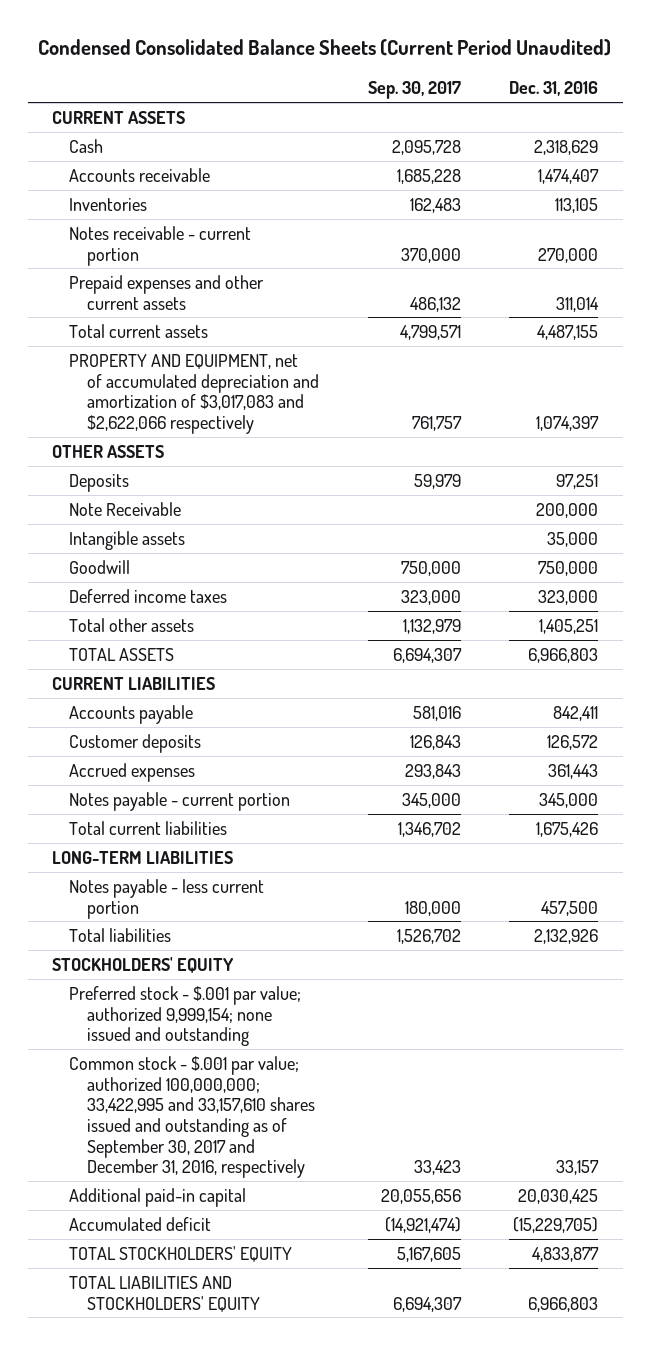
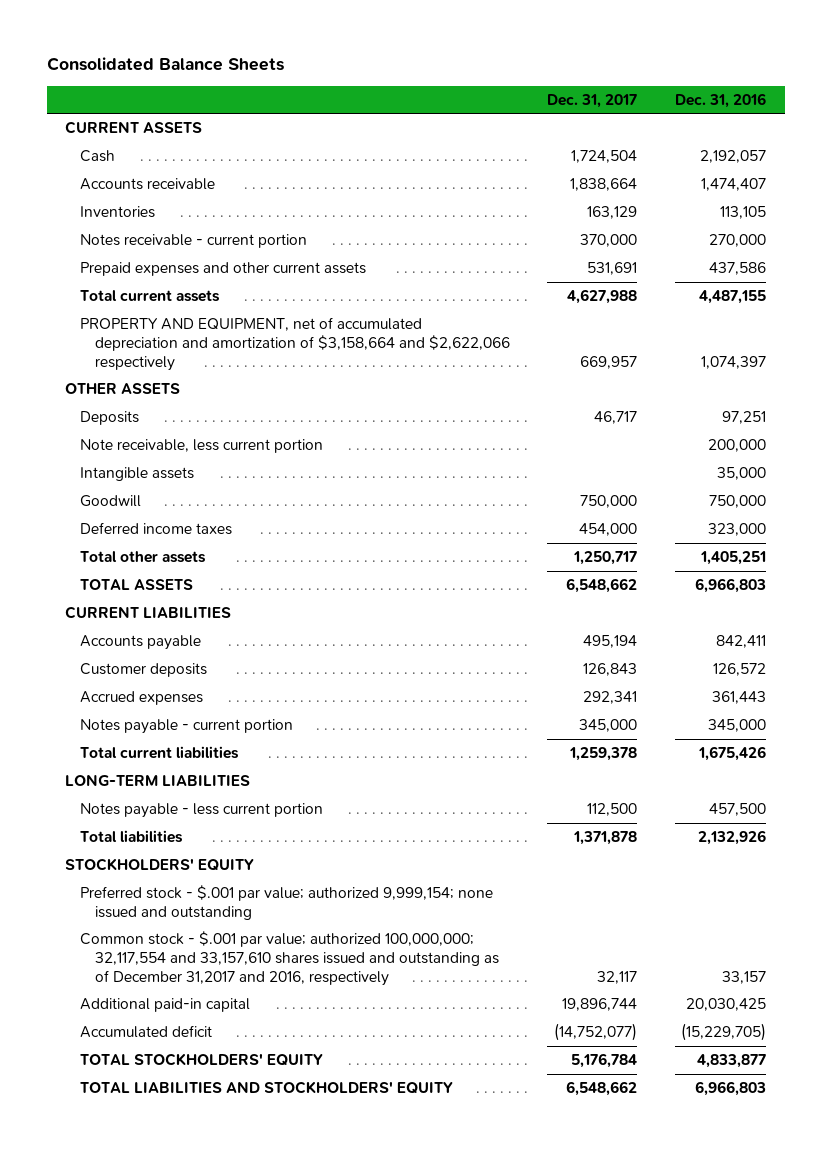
- Condensed Consolidated Balance Sheets (Current Period Unaudited)
+ Consolidated Balance Sheets
- | Sep. 30, 2017 | Dec. 31, 2016
+ | Dec. 31, 2017 | Dec. 31, 2016
- Cash | 2,095,728 | 2,318,629
+ Cash | 1,724,504 | 2,192,057
- Prepaid expenses and other current assets | 486,132 | 311,014
+ Prepaid expenses and other current assets | 531,691 | 437,586
- PROPERTY AND EQUIPMENT, net of accumulated depreciation and amortization of $3,017,083 and $2,622,066 respectively | 761,757 | 1,074,397
+ PROPERTY AND EQUIPMENT, net of accumulated depreciation and amortization of $3,158,664 and $2,622,066 respectively | 669,957 | 1,074,397
- Note Receivable | | 200,000
+ Note receivable, less current portion | | 200,000
- Common stock - $.001 par value; authorized 100,000,000; 33,422,995 and 33,157,610 shares issued and outstanding as of September 30, 2017 and December 31, 2016, respectively | 33,423 | 33,157
+ Common stock - $.001 par value; authorized 100,000,000; 32,117,554 and 33,157,610 shares issued and outstanding as of December 31,2017 and 2016, respectively | 32,117 | 33,157

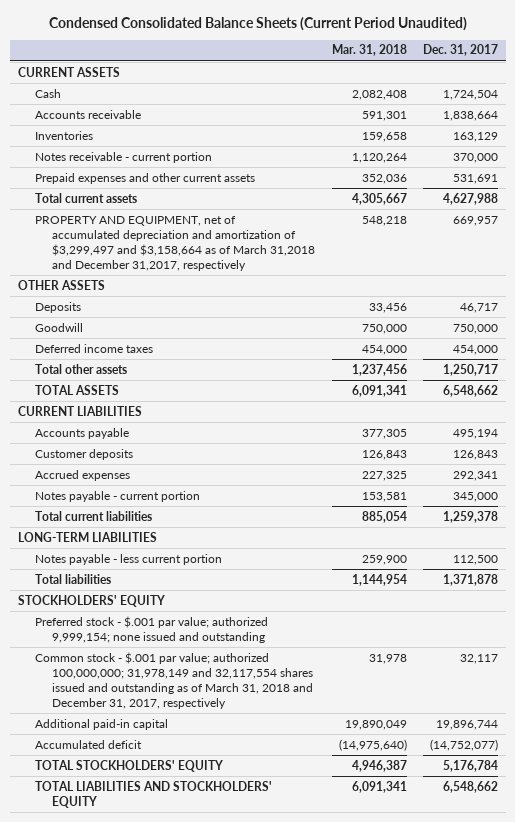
- Consolidated Balance Sheets
+ Condensed Consolidated Balance Sheets (Current Period Unaudited)
- | Dec. 31, 2017 | Dec. 31, 2016
+ | Mar. 31, 2018 | Dec. 31, 2017
- PROPERTY AND EQUIPMENT, net of accumulated depreciation and amortization of $3,158,664 and $2,622,066 respectively | 669,957 | 1,074,397
+ PROPERTY AND EQUIPMENT, net of accumulated depreciation and amortization of $3,299,497 and $3,158,664 as of March 31,2018 and December 31,2017, respectively | 548,218 | 669,957
- Note receivable, less current portion | | 200,000
- Intangible assets | | 35,000
- Common stock - $.001 par value; authorized 100,000,000; 32,117,554 and 33,157,610 shares issued and outstanding as of December 31,2017 and 2016, respectively | 32,117 | 33,157
+ Common stock - $.001 par value; authorized 100,000,000; 31,978,149 and 32,117,554 shares issued and outstanding as of March 31, 2018 and December 31, 2017, respectively | 31,978 | 32,117

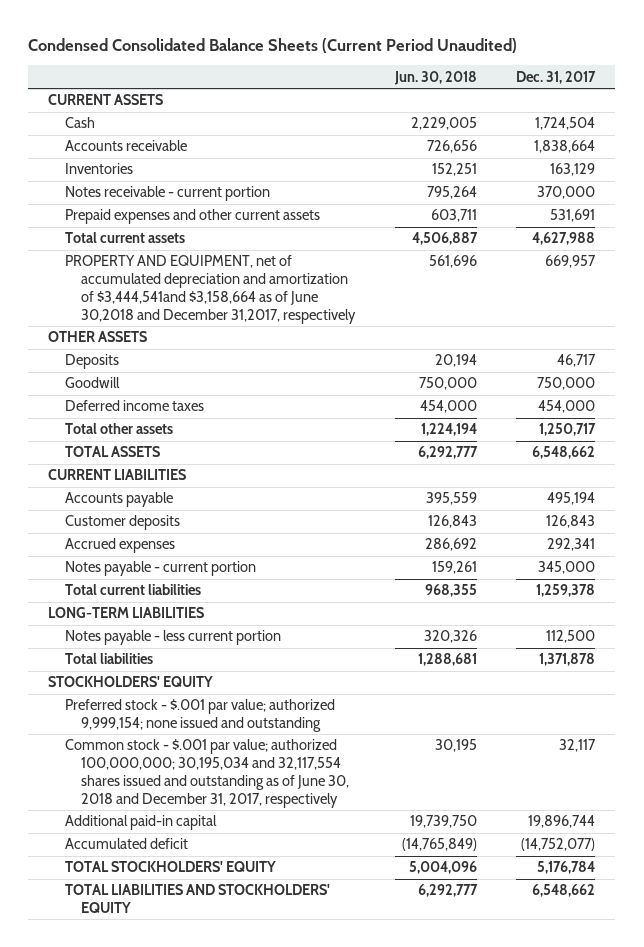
- | Mar. 31, 2018 | Dec. 31, 2017
+ | Jun. 30, 2018 | Dec. 31, 2017
- PROPERTY AND EQUIPMENT, net of accumulated depreciation and amortization of $3,299,497 and $3,158,664 as of March 31,2018 and December 31,2017, respectively | 548,218 | 669,957
+ PROPERTY AND EQUIPMENT, net of accumulated depreciation and amortization of $3,444,541and $3,158,664 as of June 30,2018 and December 31,2017, respectively | 561,696 | 669,957
- Common stock - $.001 par value; authorized 100,000,000; 31,978,149 and 32,117,554 shares issued and outstanding as of March 31, 2018 and December 31, 2017, respectively | 31,978 | 32,117
+ Common stock - $.001 par value; authorized 100,000,000; 30,195,034 and 32,117,554 shares issued and outstanding as of June 30, 2018 and December 31, 2017, respectively | 30,195 | 32,117

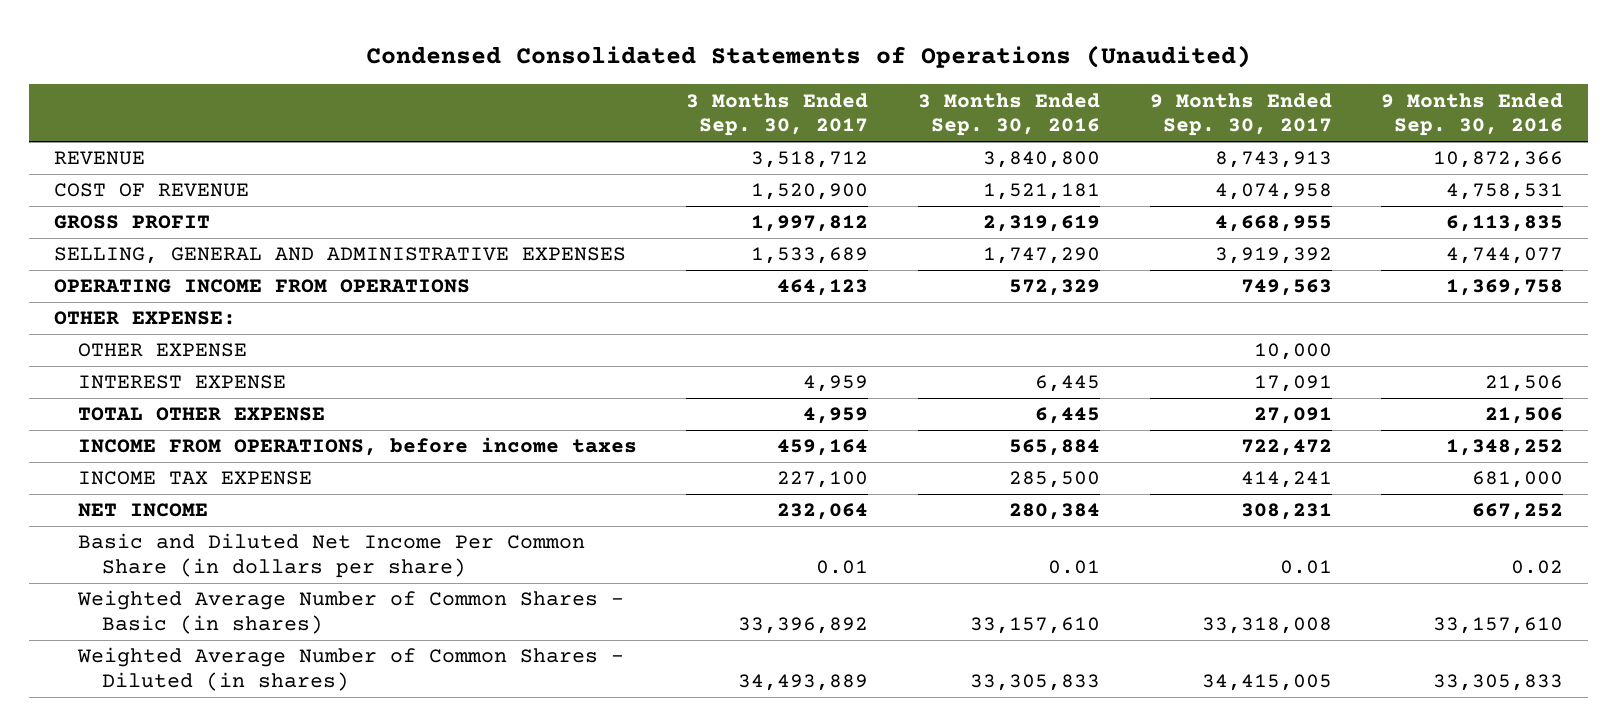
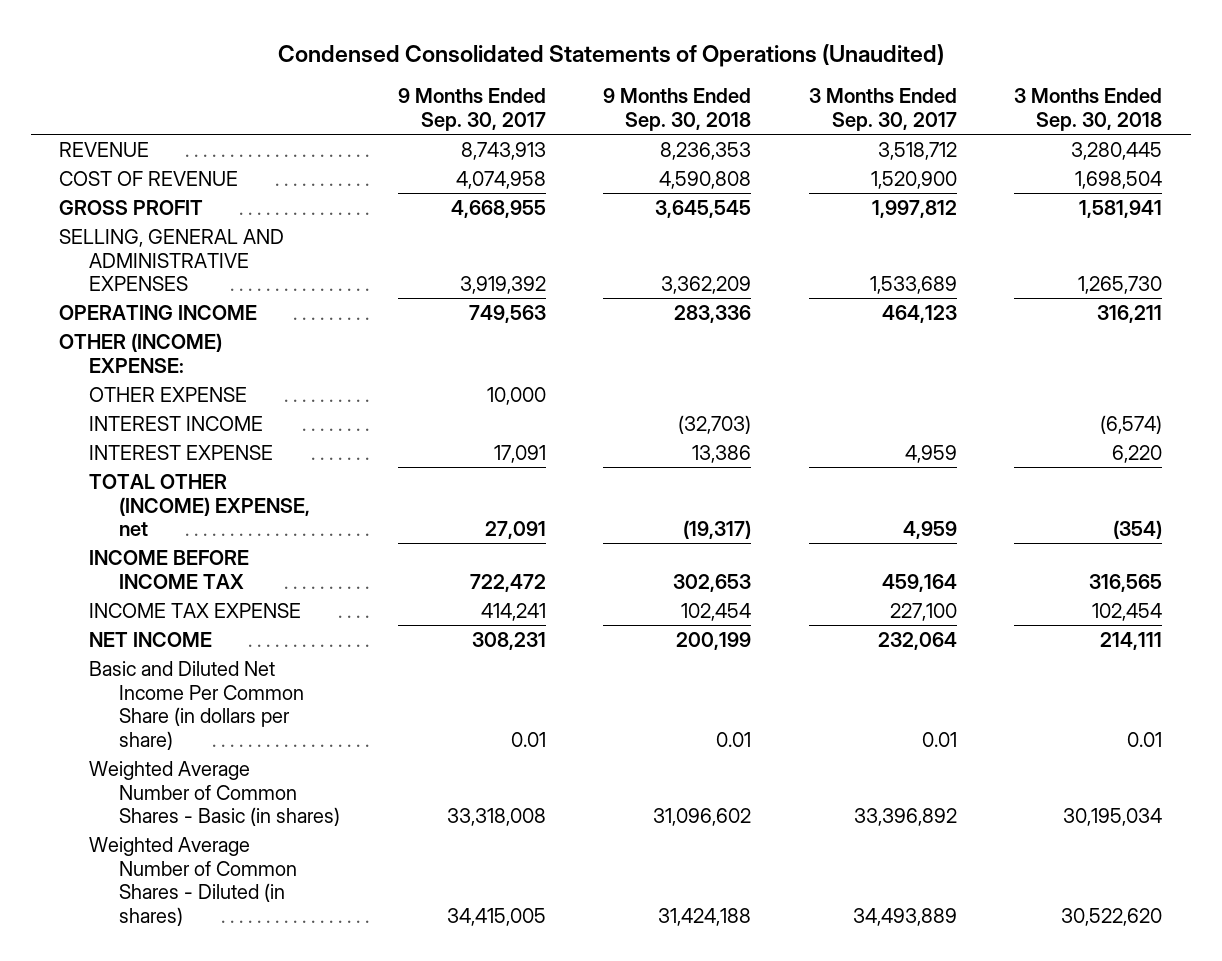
- | 3 Months Ended Sep. 30, 2017 | 3 Months Ended Sep. 30, 2016 | 9 Months Ended Sep. 30, 2017 | 9 Months Ended Sep. 30, 2016
+ | 9 Months Ended Sep. 30, 2017 | 9 Months Ended Sep. 30, 2018 | 3 Months Ended Sep. 30, 2017 | 3 Months Ended Sep. 30, 2018
- OPERATING INCOME FROM OPERATIONS | 464,123 | 572,329 | 749,563 | 1,369,758
- OTHER EXPENSE:
+ OPERATING INCOME | 749,563 | 283,336 | 464,123 | 316,211
+ OTHER (INCOME) EXPENSE:
+ INTEREST INCOME | | (32,703) | | (6,574)
- TOTAL OTHER EXPENSE | 4,959 | 6,445 | 27,091 | 21,506
- INCOME FROM OPERATIONS, before income taxes | 459,164 | 565,884 | 722,472 | 1,348,252
+ TOTAL OTHER (INCOME) EXPENSE, net | 27,091 | (19,317) | 4,959 | (354)
+ INCOME BEFORE INCOME TAX | 722,472 | 302,653 | 459,164 | 316,565

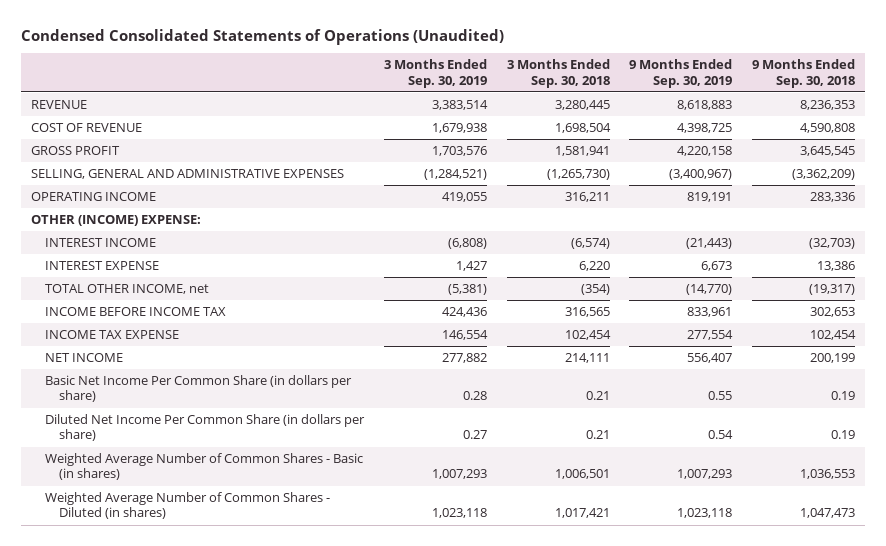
- | 9 Months Ended Sep. 30, 2017 | 9 Months Ended Sep. 30, 2018 | 3 Months Ended Sep. 30, 2017 | 3 Months Ended Sep. 30, 2018
+ | 3 Months Ended Sep. 30, 2019 | 3 Months Ended Sep. 30, 2018 | 9 Months Ended Sep. 30, 2019 | 9 Months Ended Sep. 30, 2018
- SELLING, GENERAL AND ADMINISTRATIVE EXPENSES | 3,919,392 | 3,362,209 | 1,533,689 | 1,265,730
+ SELLING, GENERAL AND ADMINISTRATIVE EXPENSES | (1,284,521) | (1,265,730) | (3,400,967) | (3,362,209)
- OTHER EXPENSE | 10,000 | | |
- TOTAL OTHER (INCOME) EXPENSE, net | 27,091 | (19,317) | 4,959 | (354)
+ TOTAL OTHER INCOME, net | (5,381) | (354) | (14,770) | (19,317)
- Basic and Diluted Net Income Per Common Share (in dollars per share) | 0.01 | 0.01 | 0.01 | 0.01
- Weighted Average Number of Common Shares - Basic (in shares) | 33,318,008 | 31,096,602 | 33,396,892 | 30,195,034
- Weighted Average Number of Common Shares - Diluted (in shares) | 34,415,005 | 31,424,188 | 34,493,889 | 30,522,620
+ Basic Net Income Per Common Share (in dollars per share) | 0.28 | 0.21 | 0.55 | 0.19
+ Diluted Net Income Per Common Share (in dollars per share) | 0.27 | 0.21 | 0.54 | 0.19
+ Weighted Average Number of Common Shares - Basic (in shares) | 1,007,293 | 1,006,501 | 1,007,293 | 1,036,553
+ Weighted Average Number of Common Shares - Diluted (in shares) | 1,023,118 | 1,017,421 | 1,023,118 | 1,047,473

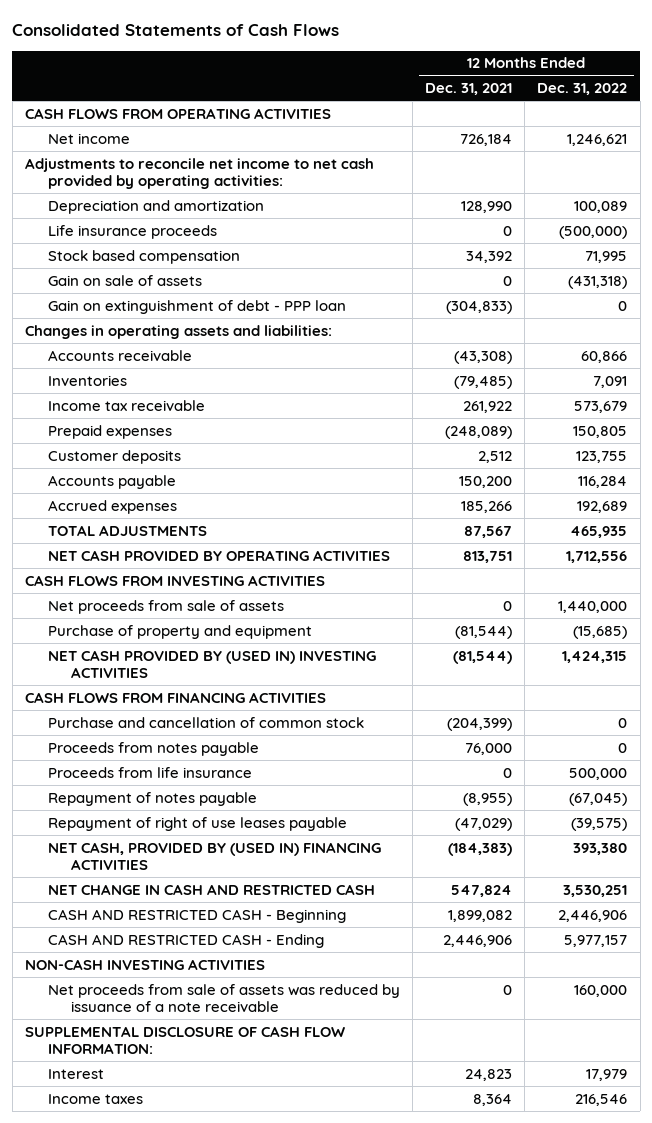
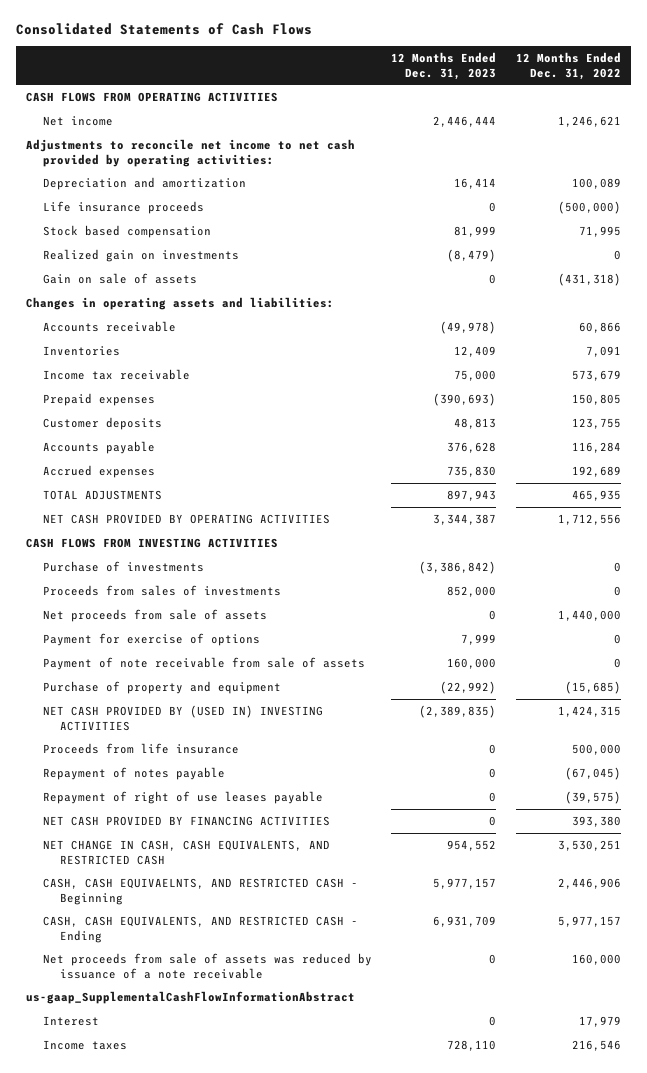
- | 12 Months Ended Dec. 31, 2021 | 12 Months Ended Dec. 31, 2022
+ | 12 Months Ended Dec. 31, 2023 | 12 Months Ended Dec. 31, 2022
+ Realized gain on investments | (8,479) | 0
- Gain on extinguishment of debt - PPP loan | (304,833) | 0
+ Purchase of investments | (3,386,842) | 0
+ Proceeds from sales of investments | 852,000 | 0
+ Payment for exercise of options | 7,999 | 0
+ Payment of note receivable from sale of assets | 160,000 | 0
- CASH FLOWS FROM FINANCING ACTIVITIES
- Purchase and cancellation of common stock | (204,399) | 0
- Proceeds from notes payable | 76,000 | 0
- NET CASH, PROVIDED BY (USED IN) FINANCING ACTIVITIES | (184,383) | 393,380
- NET CHANGE IN CASH AND RESTRICTED CASH | 547,824 | 3,530,251
- CASH AND RESTRICTED CASH - Beginning | 1,899,082 | 2,446,906
- CASH AND RESTRICTED CASH - Ending | 2,446,906 | 5,977,157
- NON-CASH INVESTING ACTIVITIES
+ NET CASH PROVIDED BY FINANCING ACTIVITIES | 0 | 393,380
+ NET CHANGE IN CASH, CASH EQUIVALENTS, AND RESTRICTED CASH | 954,552 | 3,530,251
+ CASH, CASH EQUIVAELNTS, AND RESTRICTED CASH - Beginning | 5,977,157 | 2,446,906
+ CASH, CASH EQUIVALENTS, AND RESTRICTED CASH - Ending | 6,931,709 | 5,977,157
- SUPPLEMENTAL DISCLOSURE OF CASH FLOW INFORMATION:
+ us-gaap_SupplementalCashFlowInformationAbstract

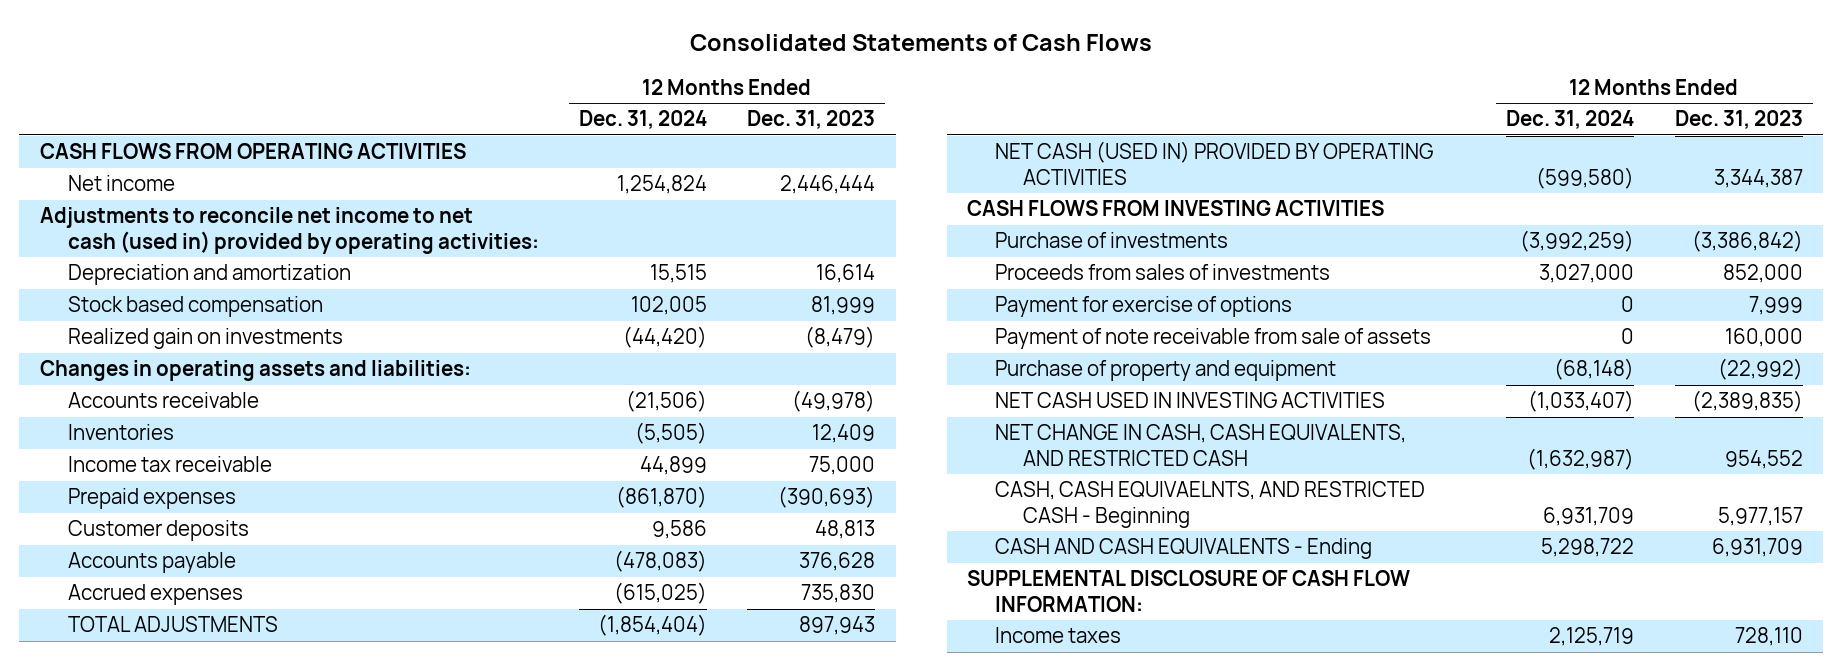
- | 12 Months Ended Dec. 31, 2023 | 12 Months Ended Dec. 31, 2022
+ | 12 Months Ended Dec. 31, 2024 | 12 Months Ended Dec. 31, 2023
- Adjustments to reconcile net income to net cash provided by operating activities:
- Depreciation and amortization | 16,414 | 100,089
- Life insurance proceeds | 0 | (500,000)
+ Adjustments to reconcile net income to net cash (used in) provided by operating activities:
+ Depreciation and amortization | 15,515 | 16,614
- Gain on sale of assets | 0 | (431,318)
- NET CASH PROVIDED BY OPERATING ACTIVITIES | 3,344,387 | 1,712,556
+ NET CASH (USED IN) PROVIDED BY OPERATING ACTIVITIES | (599,580) | 3,344,387
- Net proceeds from sale of assets | 0 | 1,440,000
- NET CASH PROVIDED BY (USED IN) INVESTING ACTIVITIES | (2,389,835) | 1,424,315
- Proceeds from life insurance | 0 | 500,000
- Repayment of notes payable | 0 | (67,045)
- Repayment of right of use leases payable | 0 | (39,575)
- NET CASH PROVIDED BY FINANCING ACTIVITIES | 0 | 393,380
+ NET CASH USED IN INVESTING ACTIVITIES | (1,033,407) | (2,389,835)
- CASH, CASH EQUIVALENTS, AND RESTRICTED CASH - Ending | 6,931,709 | 5,977,157
- Net proceeds from sale of assets was reduced by issuance of a note receivable | 0 | 160,000
- us-gaap_SupplementalCashFlowInformationAbstract
- Interest | 0 | 17,979
+ CASH AND CASH EQUIVALENTS - Ending | 5,298,722 | 6,931,709
+ SUPPLEMENTAL DISCLOSURE OF CASH FLOW INFORMATION:

